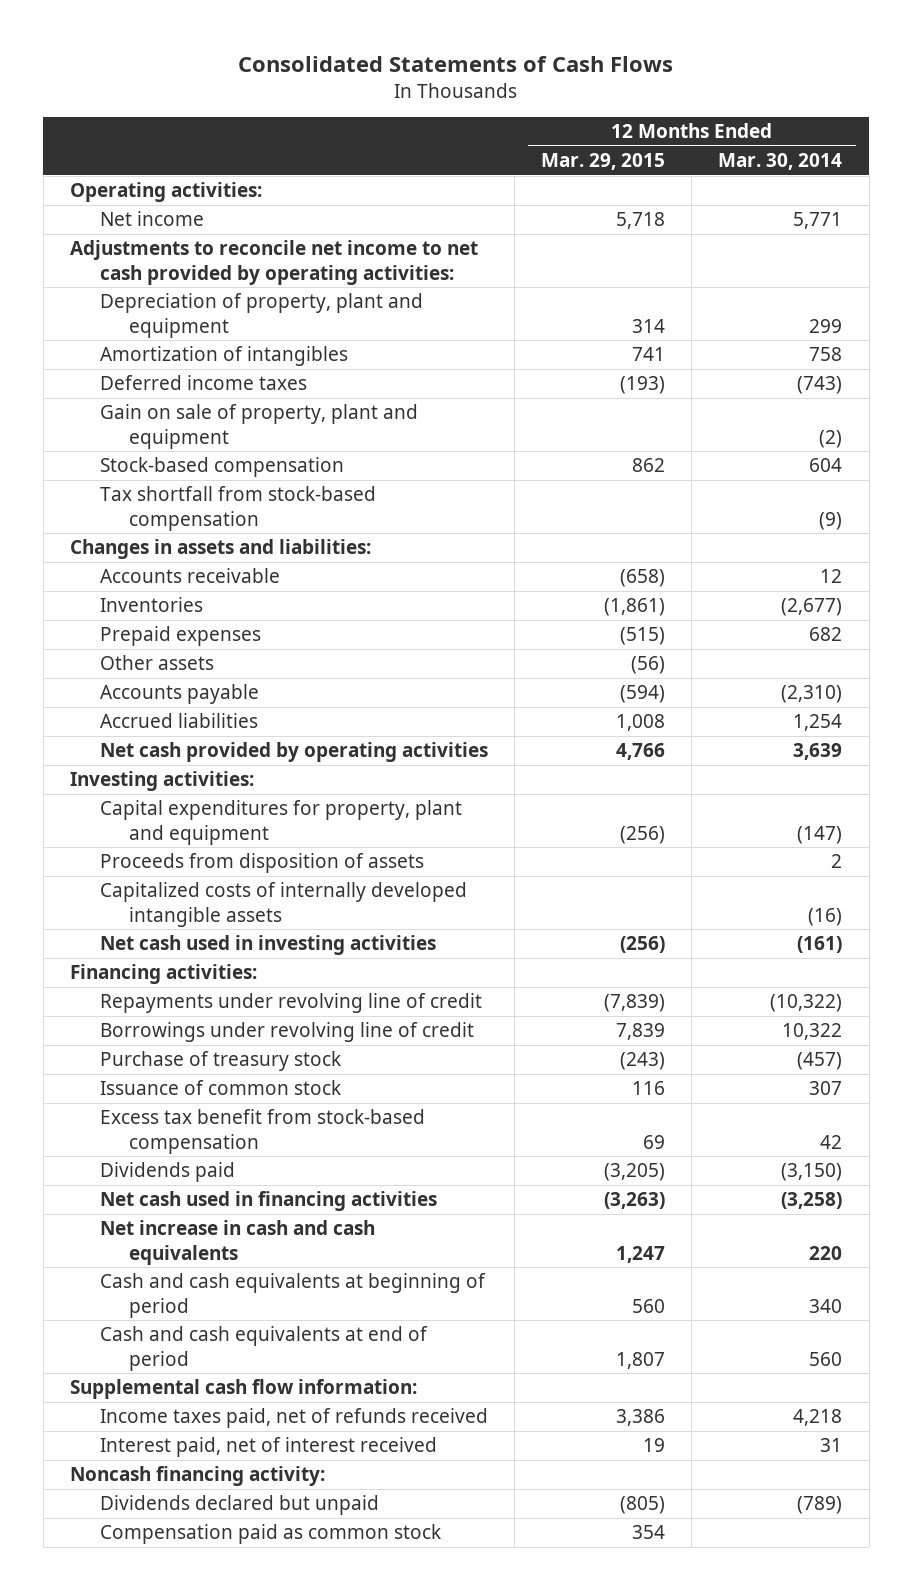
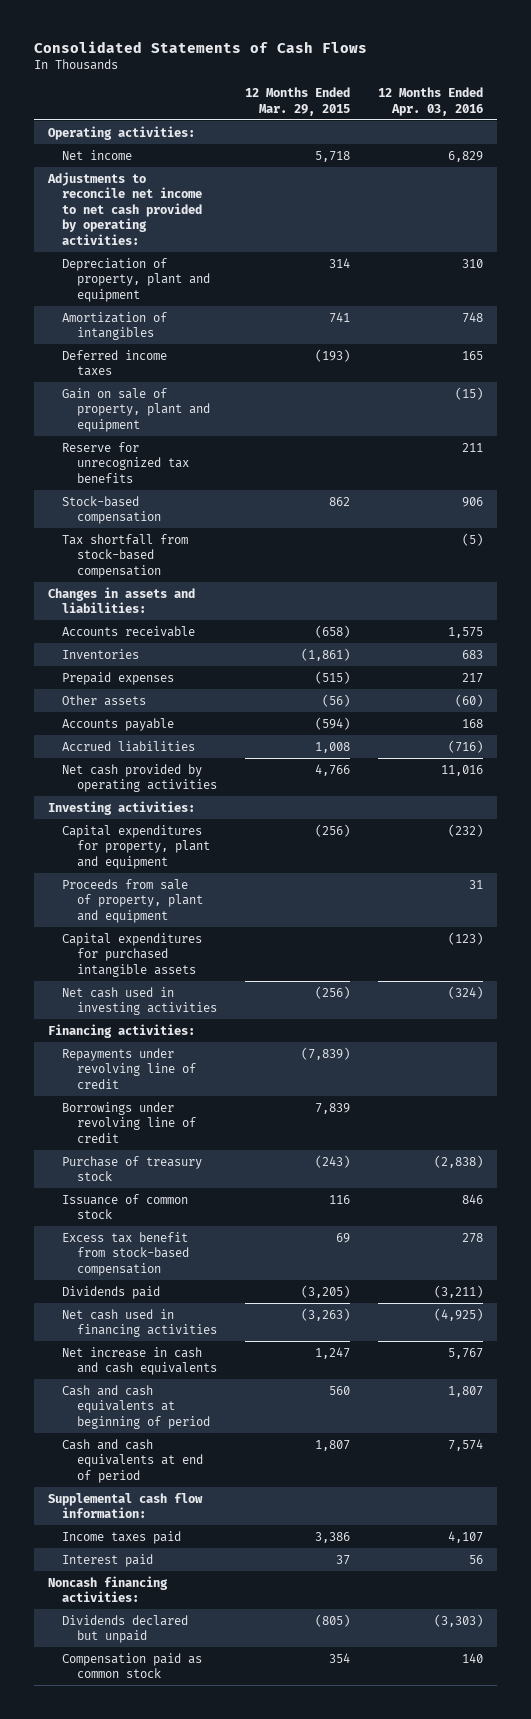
- | 12 Months Ended Mar. 29, 2015 | 12 Months Ended Mar. 30, 2014
+ | 12 Months Ended Mar. 29, 2015 | 12 Months Ended Apr. 03, 2016
+ Reserve for unrecognized tax benefits | | 211
- Proceeds from disposition of assets | | 2
- Capitalized costs of internally developed intangible assets | | (16)
+ Proceeds from sale of property, plant and equipment | | 31
+ Capital expenditures for purchased intangible assets | | (123)
- Income taxes paid, net of refunds received | 3,386 | 4,218
- Interest paid, net of interest received | 19 | 31
- Noncash financing activity:
+ Income taxes paid | 3,386 | 4,107
+ Interest paid | 37 | 56
+ Noncash financing activities:

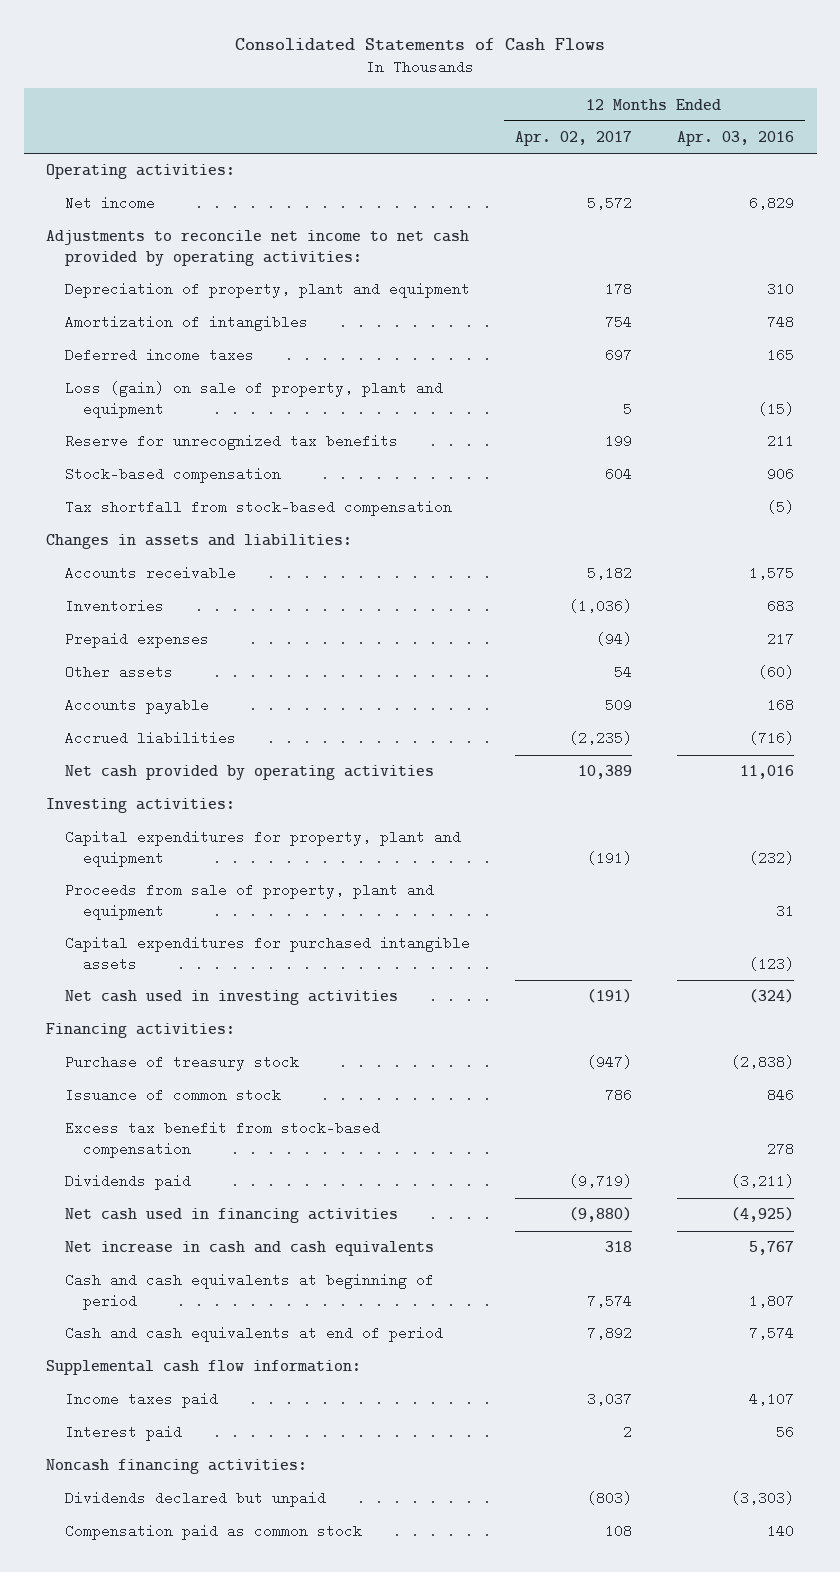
- | 12 Months Ended Mar. 29, 2015 | 12 Months Ended Apr. 03, 2016
+ | 12 Months Ended Apr. 02, 2017 | 12 Months Ended Apr. 03, 2016
- Gain on sale of property, plant and equipment | | (15)
+ Loss (gain) on sale of property, plant and equipment | 5 | (15)
- Repayments under revolving line of credit | (7,839) |
- Borrowings under revolving line of credit | 7,839 |

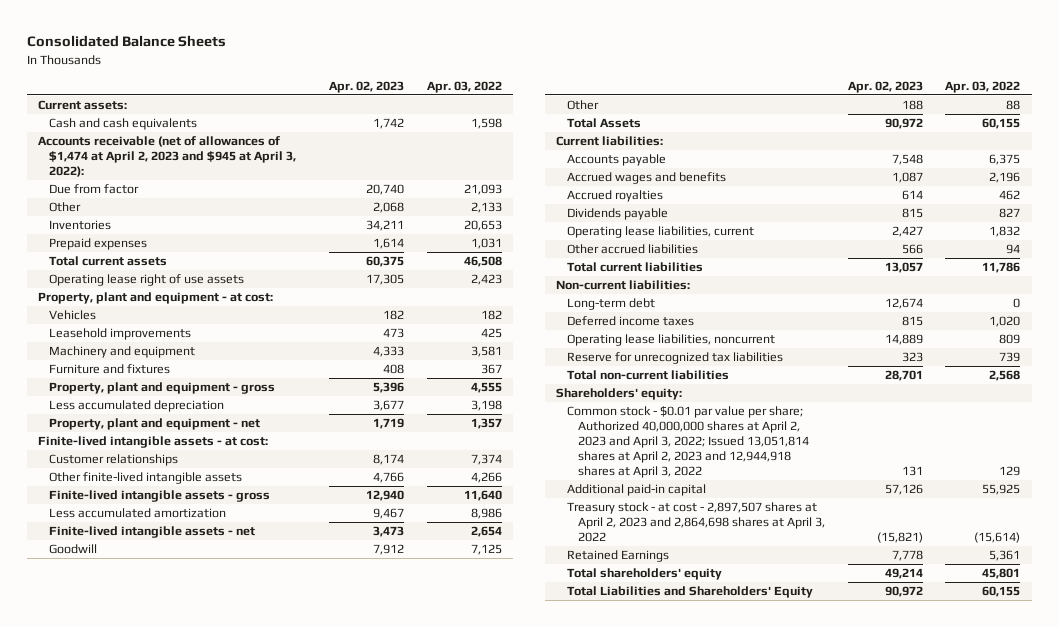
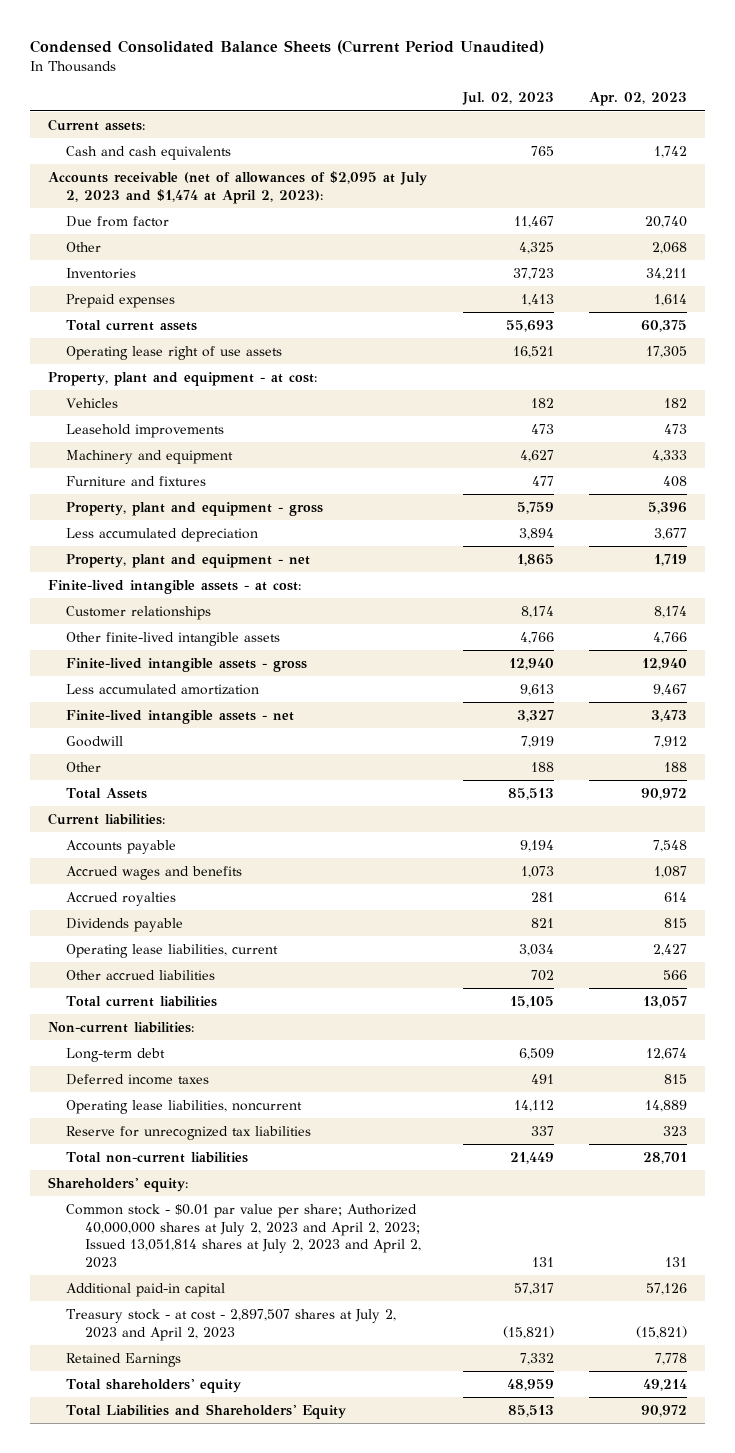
- Consolidated Balance Sheets
+ Condensed Consolidated Balance Sheets (Current Period Unaudited)
- | Apr. 02, 2023 | Apr. 03, 2022
+ | Jul. 02, 2023 | Apr. 02, 2023
- Accounts receivable (net of allowances of $1,474 at April 2, 2023 and $945 at April 3, 2022):
+ Accounts receivable (net of allowances of $2,095 at July 2, 2023 and $1,474 at April 2, 2023):
- Common stock - $0.01 par value per share; Authorized 40,000,000 shares at April 2, 2023 and April 3, 2022; Issued 13,051,814 shares at April 2, 2023 and 12,944,918 shares at April 3, 2022 | 131 | 129
+ Common stock - $0.01 par value per share; Authorized 40,000,000 shares at July 2, 2023 and April 2, 2023; Issued 13,051,814 shares at July 2, 2023 and April 2, 2023 | 131 | 131
- Treasury stock - at cost - 2,897,507 shares at April 2, 2023 and 2,864,698 shares at April 3, 2022 | (15,821) | (15,614)
+ Treasury stock - at cost - 2,897,507 shares at July 2, 2023 and April 2, 2023 | (15,821) | (15,821)

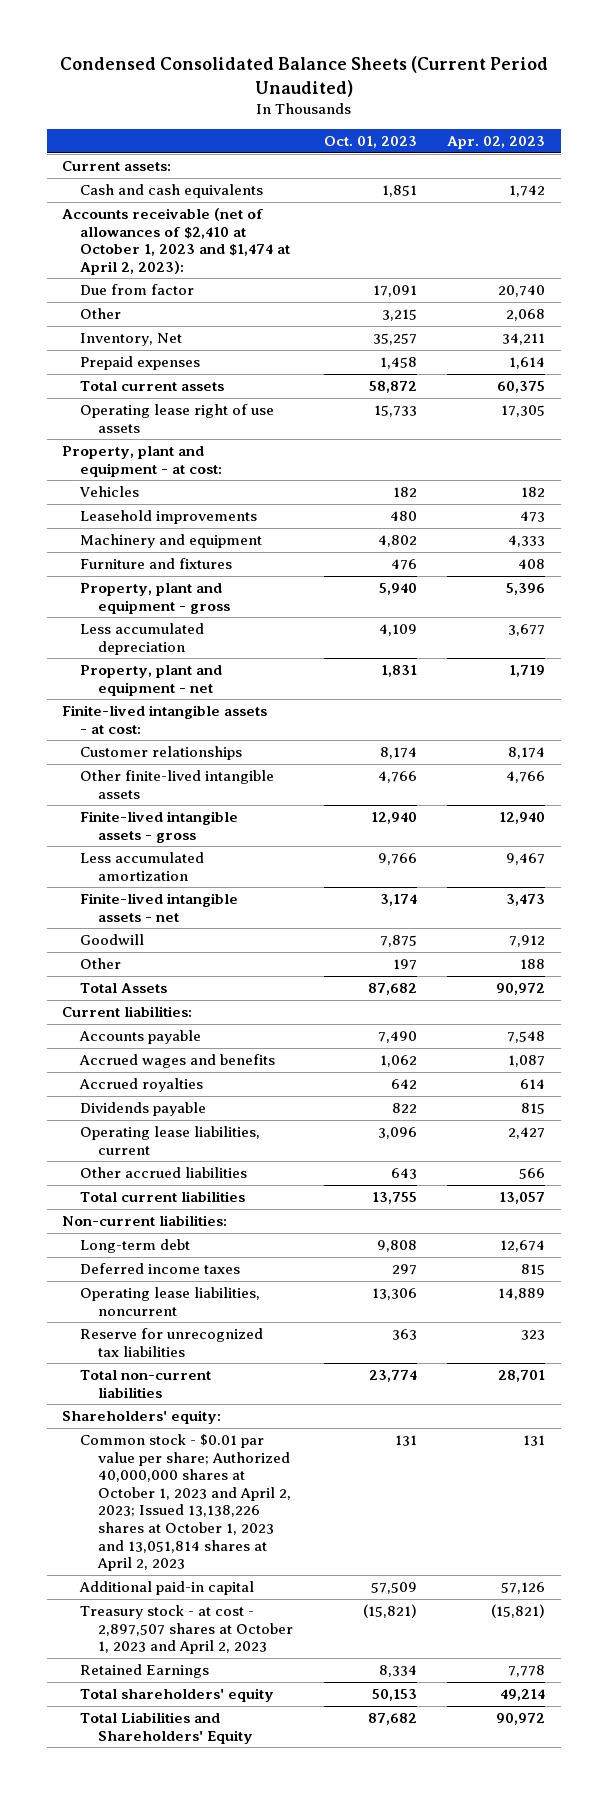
- | Jul. 02, 2023 | Apr. 02, 2023
+ | Oct. 01, 2023 | Apr. 02, 2023
- Accounts receivable (net of allowances of $2,095 at July 2, 2023 and $1,474 at April 2, 2023):
+ Accounts receivable (net of allowances of $2,410 at October 1, 2023 and $1,474 at April 2, 2023):
- Inventories | 37,723 | 34,211
+ Inventory, Net | 35,257 | 34,211
- Common stock - $0.01 par value per share; Authorized 40,000,000 shares at July 2, 2023 and April 2, 2023; Issued 13,051,814 shares at July 2, 2023 and April 2, 2023 | 131 | 131
+ Common stock - $0.01 par value per share; Authorized 40,000,000 shares at October 1, 2023 and April 2, 2023; Issued 13,138,226 shares at October 1, 2023 and 13,051,814 shares at April 2, 2023 | 131 | 131
- Treasury stock - at cost - 2,897,507 shares at July 2, 2023 and April 2, 2023 | (15,821) | (15,821)
+ Treasury stock - at cost - 2,897,507 shares at October 1, 2023 and April 2, 2023 | (15,821) | (15,821)

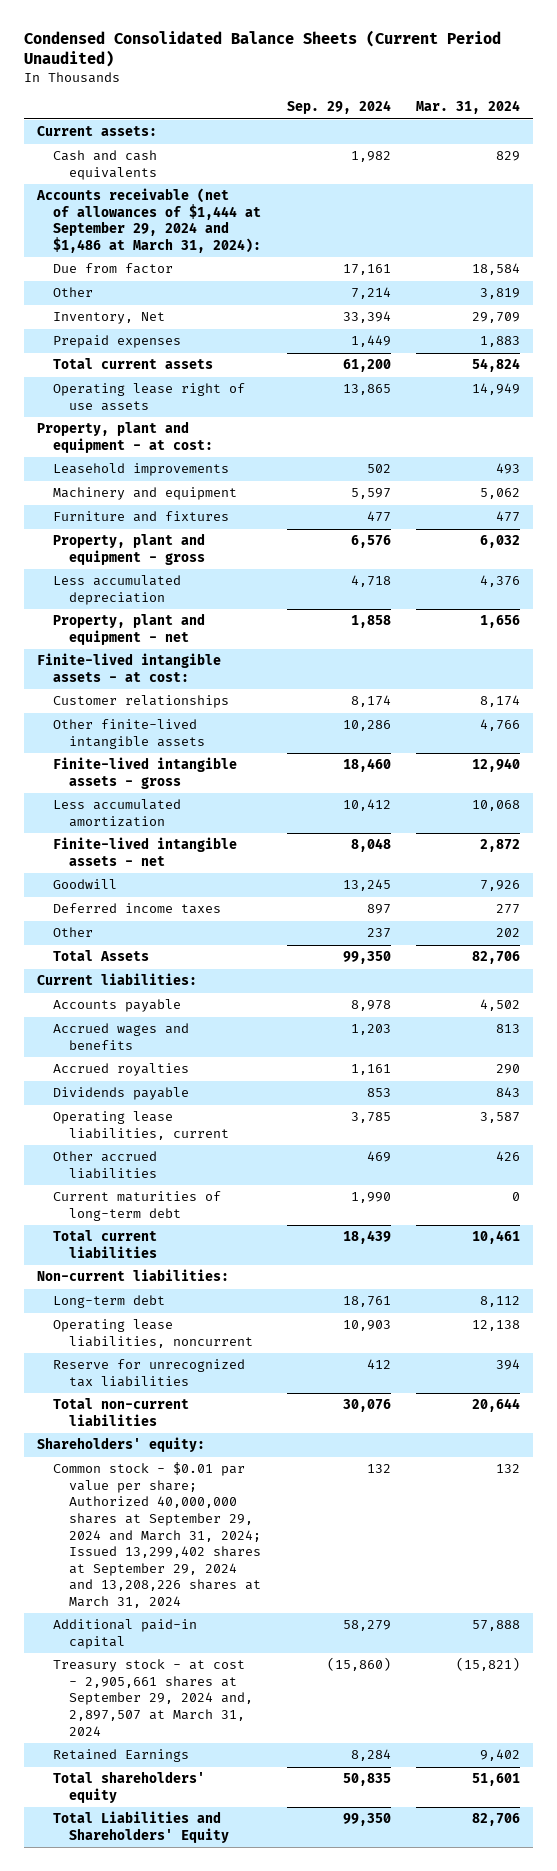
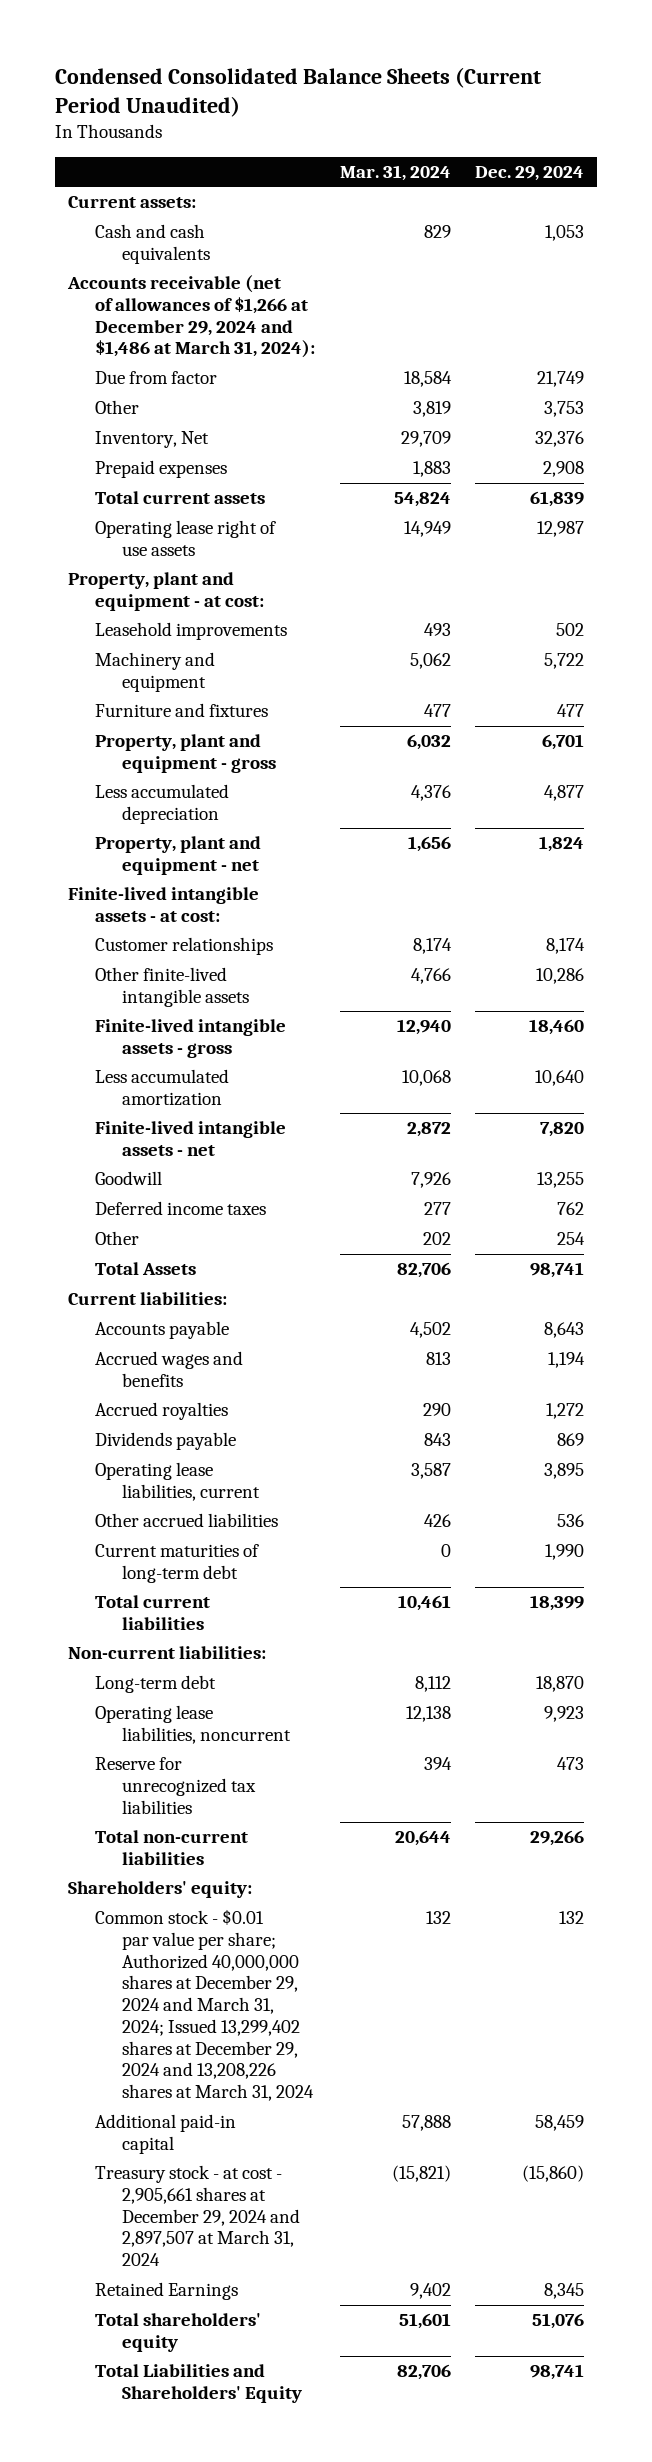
- | Sep. 29, 2024 | Mar. 31, 2024
+ | Mar. 31, 2024 | Dec. 29, 2024
- Accounts receivable (net of allowances of $1,444 at September 29, 2024 and $1,486 at March 31, 2024):
+ Accounts receivable (net of allowances of $1,266 at December 29, 2024 and $1,486 at March 31, 2024):
- Common stock - $0.01 par value per share; Authorized 40,000,000 shares at September 29, 2024 and March 31, 2024; Issued 13,299,402 shares at September 29, 2024 and 13,208,226 shares at March 31, 2024 | 132 | 132
+ Common stock - $0.01 par value per share; Authorized 40,000,000 shares at December 29, 2024 and March 31, 2024; Issued 13,299,402 shares at December 29, 2024 and 13,208,226 shares at March 31, 2024 | 132 | 132
- Treasury stock - at cost - 2,905,661 shares at September 29, 2024 and, 2,897,507 at March 31, 2024 | (15,860) | (15,821)
+ Treasury stock - at cost - 2,905,661 shares at December 29, 2024 and 2,897,507 at March 31, 2024 | (15,821) | (15,860)

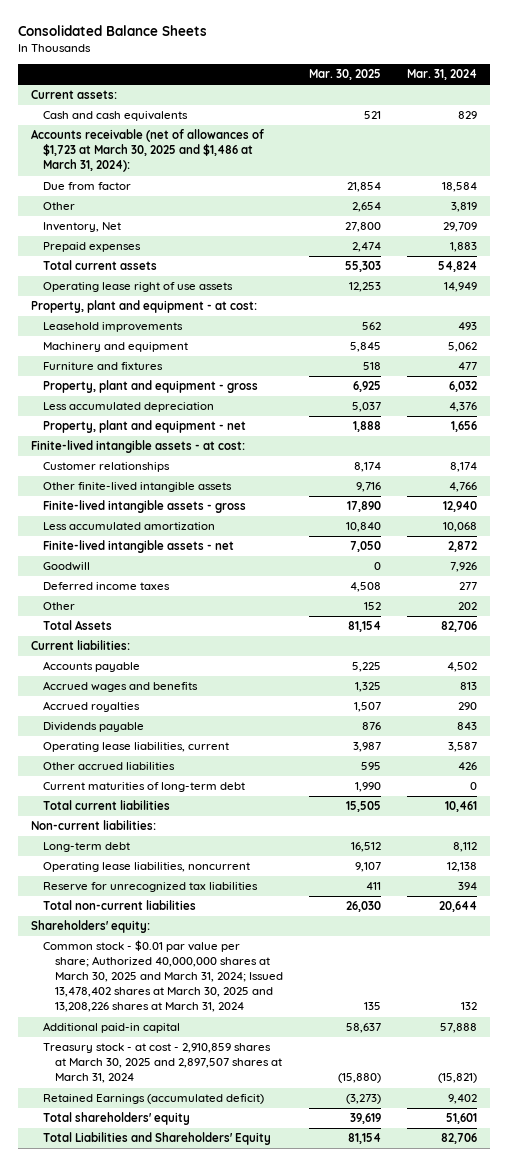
- Condensed Consolidated Balance Sheets (Current Period Unaudited)
+ Consolidated Balance Sheets
- | Mar. 31, 2024 | Dec. 29, 2024
+ | Mar. 30, 2025 | Mar. 31, 2024
- Accounts receivable (net of allowances of $1,266 at December 29, 2024 and $1,486 at March 31, 2024):
+ Accounts receivable (net of allowances of $1,723 at March 30, 2025 and $1,486 at March 31, 2024):
- Common stock - $0.01 par value per share; Authorized 40,000,000 shares at December 29, 2024 and March 31, 2024; Issued 13,299,402 shares at December 29, 2024 and 13,208,226 shares at March 31, 2024 | 132 | 132
+ Common stock - $0.01 par value per share; Authorized 40,000,000 shares at March 30, 2025 and March 31, 2024; Issued 13,478,402 shares at March 30, 2025 and 13,208,226 shares at March 31, 2024 | 135 | 132
- Treasury stock - at cost - 2,905,661 shares at December 29, 2024 and 2,897,507 at March 31, 2024 | (15,821) | (15,860)
- Retained Earnings | 9,402 | 8,345
+ Treasury stock - at cost - 2,910,859 shares at March 30, 2025 and 2,897,507 shares at March 31, 2024 | (15,880) | (15,821)
+ Retained Earnings (accumulated deficit) | (3,273) | 9,402

